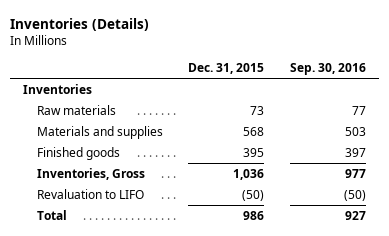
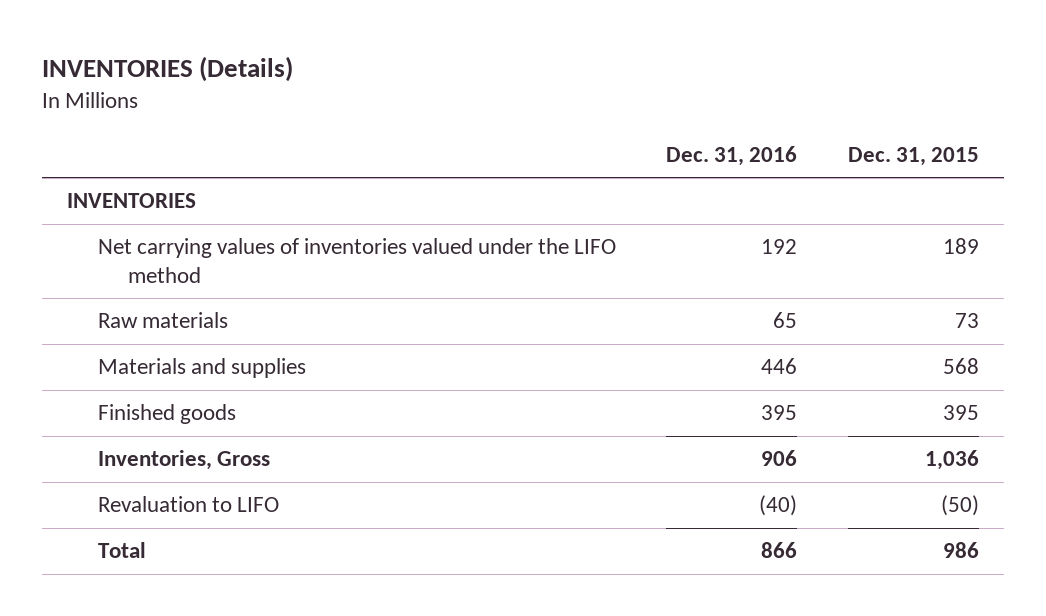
- Inventories (Details)
+ INVENTORIES (Details)
- | Dec. 31, 2015 | Sep. 30, 2016
+ | Dec. 31, 2016 | Dec. 31, 2015
- Inventories
+ INVENTORIES
+ Net carrying values of inventories valued under the LIFO method | 192 | 189

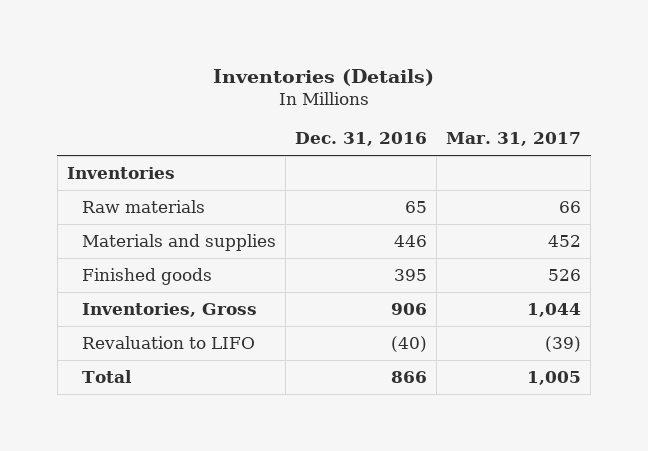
- INVENTORIES (Details)
+ Inventories (Details)
- | Dec. 31, 2016 | Dec. 31, 2015
+ | Dec. 31, 2016 | Mar. 31, 2017
- INVENTORIES
- Net carrying values of inventories valued under the LIFO method | 192 | 189
+ Inventories

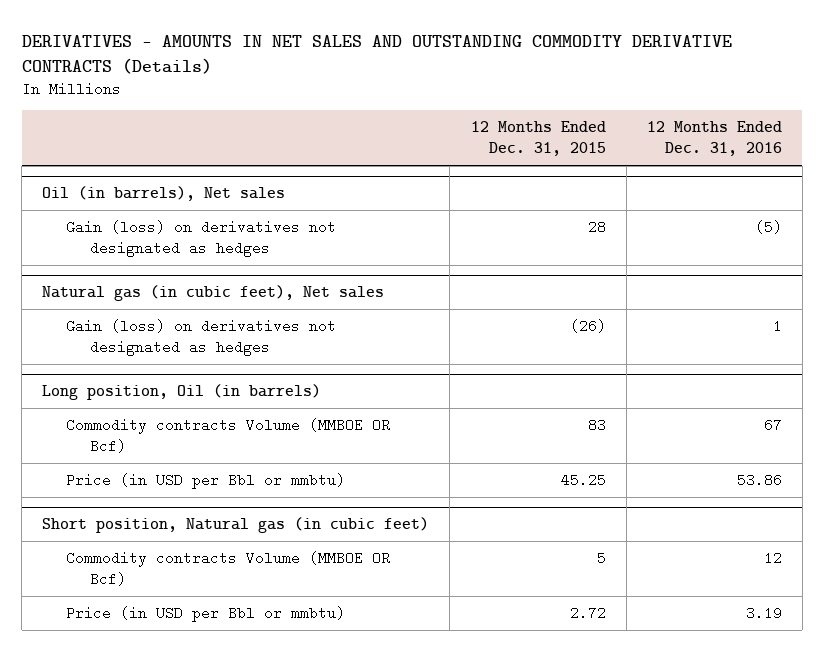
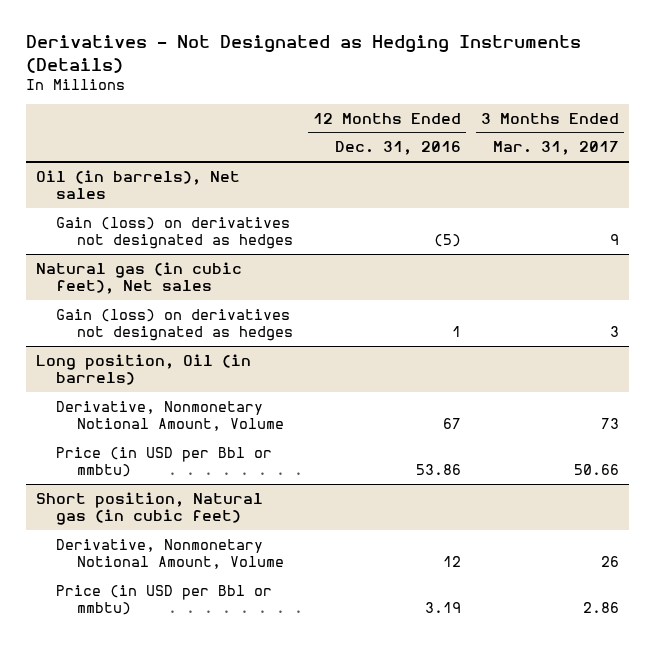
- DERIVATIVES - AMOUNTS IN NET SALES AND OUTSTANDING COMMODITY DERIVATIVE CONTRACTS (Details)
+ Derivatives - Not Designated as Hedging Instruments (Details)
- | 12 Months Ended Dec. 31, 2015 | 12 Months Ended Dec. 31, 2016
+ | 12 Months Ended Dec. 31, 2016 | 3 Months Ended Mar. 31, 2017
@ Long position, Oil (in barrels)
- Commodity contracts Volume (MMBOE OR Bcf) | 83 | 67
+ Derivative, Nonmonetary Notional Amount, Volume | 67 | 73
@ Short position, Natural gas (in cubic feet)
- Commodity contracts Volume (MMBOE OR Bcf) | 5 | 12
+ Derivative, Nonmonetary Notional Amount, Volume | 12 | 26

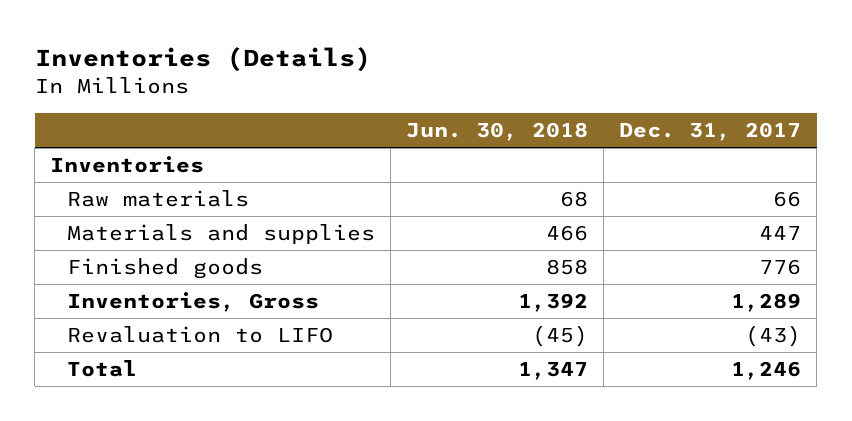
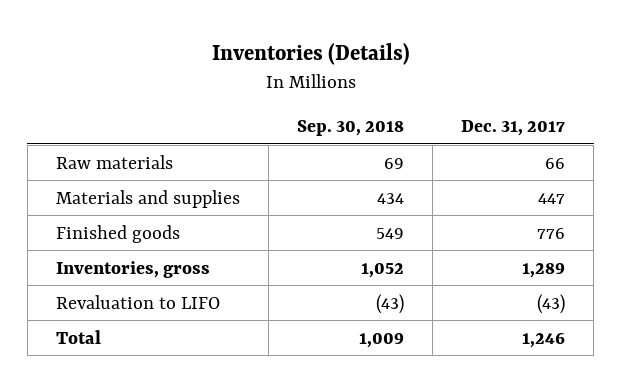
- | Jun. 30, 2018 | Dec. 31, 2017
+ | Sep. 30, 2018 | Dec. 31, 2017
- Inventories
- Inventories, Gross | 1,392 | 1,289
+ Inventories, gross | 1,052 | 1,289

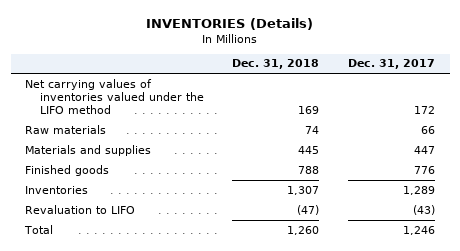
- Inventories (Details)
+ INVENTORIES (Details)
- | Sep. 30, 2018 | Dec. 31, 2017
+ | Dec. 31, 2018 | Dec. 31, 2017
+ Net carrying values of inventories valued under the LIFO method | 169 | 172
- Inventories, gross | 1,052 | 1,289
+ Inventories | 1,307 | 1,289

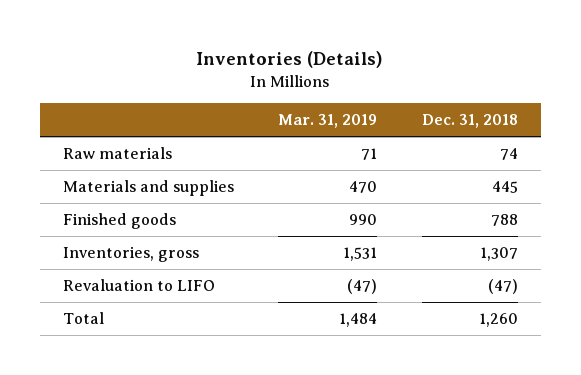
- INVENTORIES (Details)
+ Inventories (Details)
- | Dec. 31, 2018 | Dec. 31, 2017
+ | Mar. 31, 2019 | Dec. 31, 2018
- Net carrying values of inventories valued under the LIFO method | 169 | 172
- Inventories | 1,307 | 1,289
+ Inventories, gross | 1,531 | 1,307

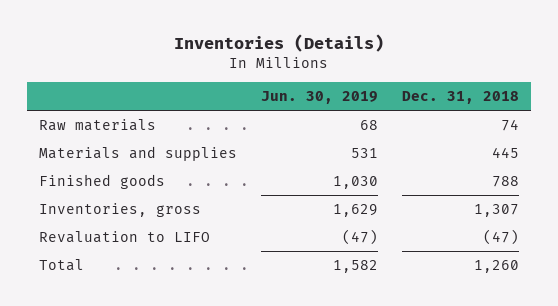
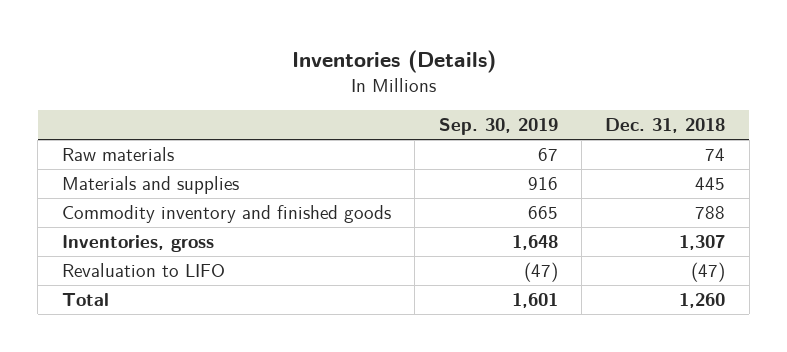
- | Jun. 30, 2019 | Dec. 31, 2018
+ | Sep. 30, 2019 | Dec. 31, 2018
- Finished goods | 1,030 | 788
+ Commodity inventory and finished goods | 665 | 788

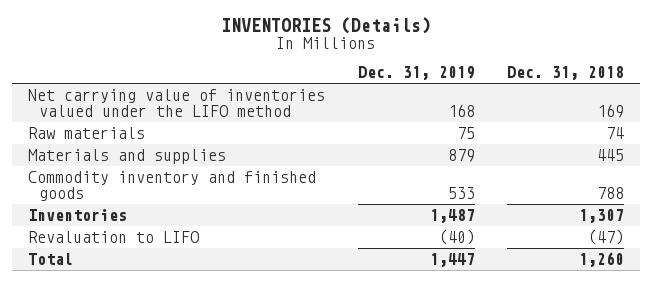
- Inventories (Details)
+ INVENTORIES (Details)
- | Sep. 30, 2019 | Dec. 31, 2018
+ | Dec. 31, 2019 | Dec. 31, 2018
+ Net carrying value of inventories valued under the LIFO method | 168 | 169
- Inventories, gross | 1,648 | 1,307
+ Inventories | 1,487 | 1,307

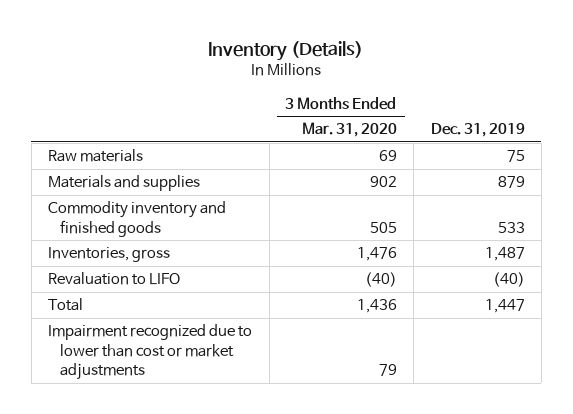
- INVENTORIES (Details)
+ Inventory (Details)
- | Dec. 31, 2019 | Dec. 31, 2018
+ | 3 Months Ended Mar. 31, 2020 | Dec. 31, 2019
- Net carrying value of inventories valued under the LIFO method | 168 | 169
- Inventories | 1,487 | 1,307
+ Inventories, gross | 1,476 | 1,487
+ Impairment recognized due to lower than cost or market adjustments | 79 |

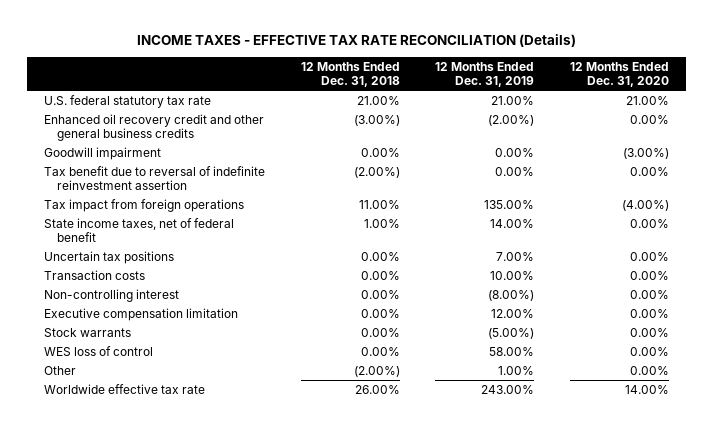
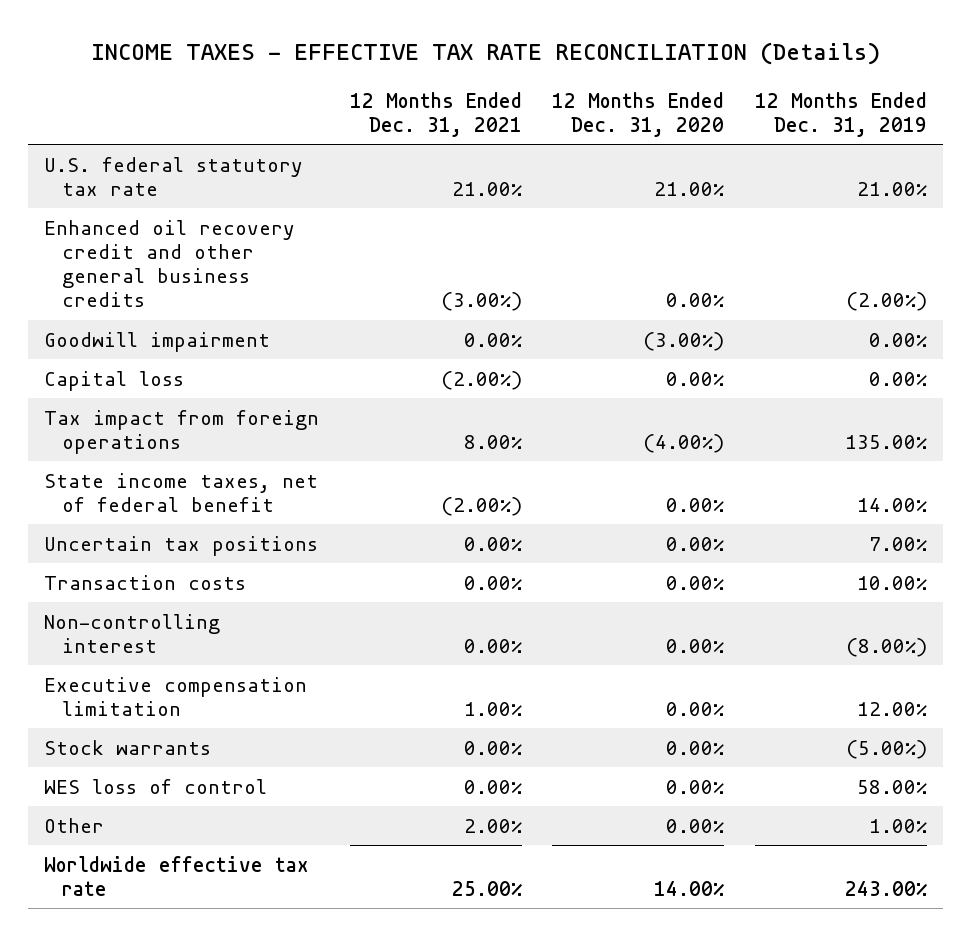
- | 12 Months Ended Dec. 31, 2018 | 12 Months Ended Dec. 31, 2019 | 12 Months Ended Dec. 31, 2020
+ | 12 Months Ended Dec. 31, 2021 | 12 Months Ended Dec. 31, 2020 | 12 Months Ended Dec. 31, 2019
- Tax benefit due to reversal of indefinite reinvestment assertion | (2.00%) | 0.00% | 0.00%
+ Capital loss | (2.00%) | 0.00% | 0.00%

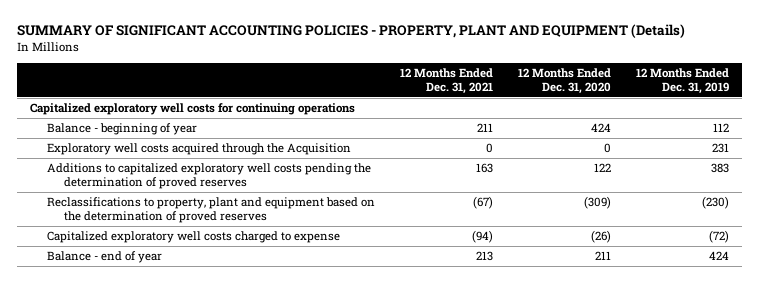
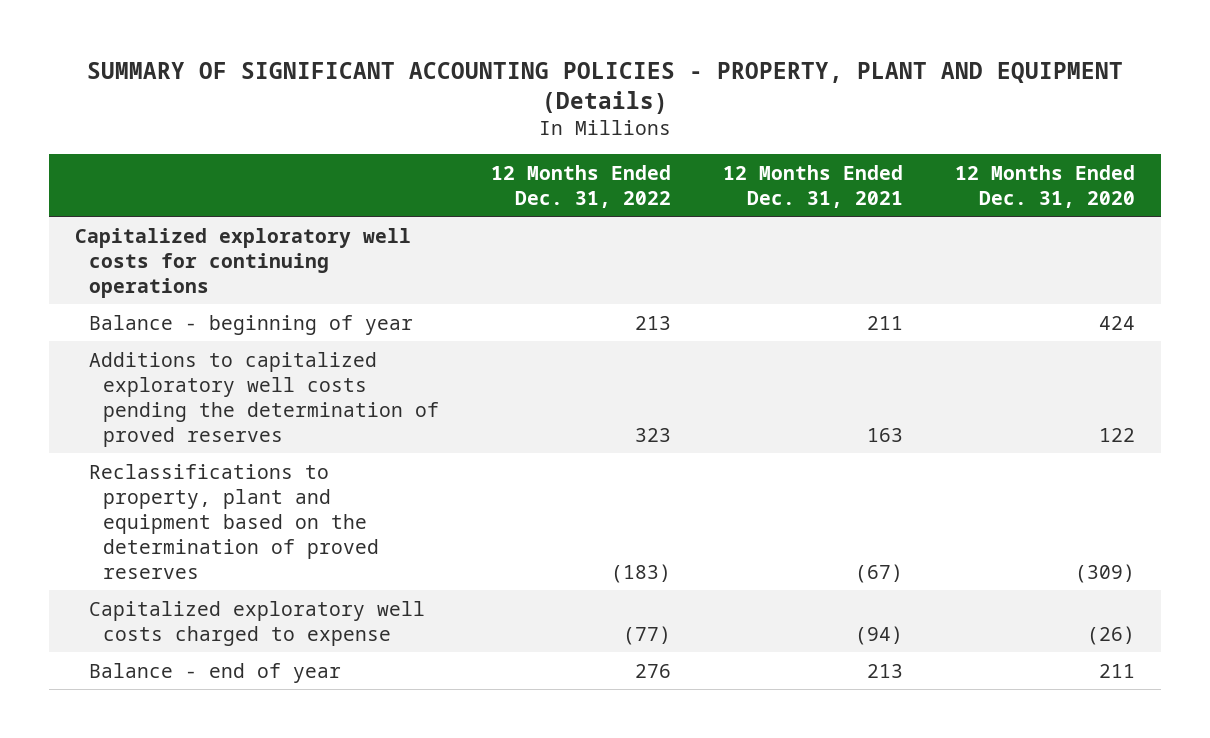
- | 12 Months Ended Dec. 31, 2021 | 12 Months Ended Dec. 31, 2020 | 12 Months Ended Dec. 31, 2019
+ | 12 Months Ended Dec. 31, 2022 | 12 Months Ended Dec. 31, 2021 | 12 Months Ended Dec. 31, 2020
- Exploratory well costs acquired through the Acquisition | 0 | 0 | 231

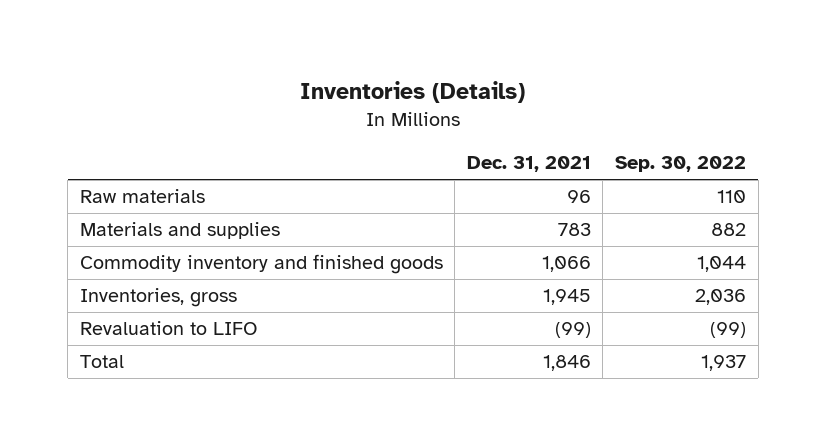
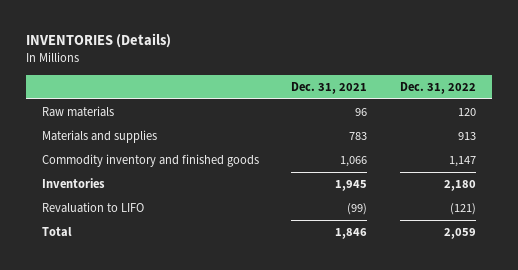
- Inventories (Details)
+ INVENTORIES (Details)
- | Dec. 31, 2021 | Sep. 30, 2022
+ | Dec. 31, 2021 | Dec. 31, 2022
- Inventories, gross | 1,945 | 2,036
+ Inventories | 1,945 | 2,180

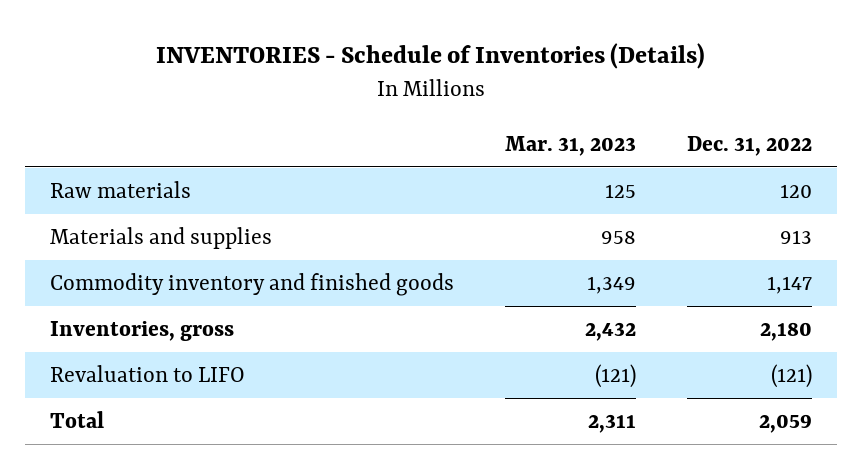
- INVENTORIES (Details)
+ INVENTORIES - Schedule of Inventories (Details)
- | Dec. 31, 2021 | Dec. 31, 2022
+ | Mar. 31, 2023 | Dec. 31, 2022
- Inventories | 1,945 | 2,180
+ Inventories, gross | 2,432 | 2,180

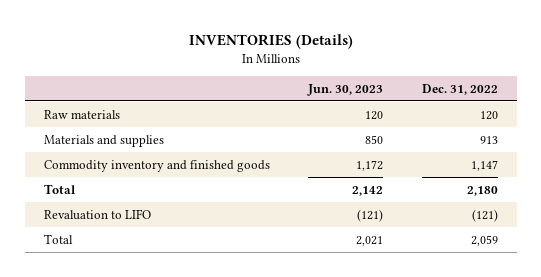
- INVENTORIES - Schedule of Inventories (Details)
+ INVENTORIES (Details)
- | Mar. 31, 2023 | Dec. 31, 2022
+ | Jun. 30, 2023 | Dec. 31, 2022
- Inventories, gross | 2,432 | 2,180
+ Total | 2,142 | 2,180

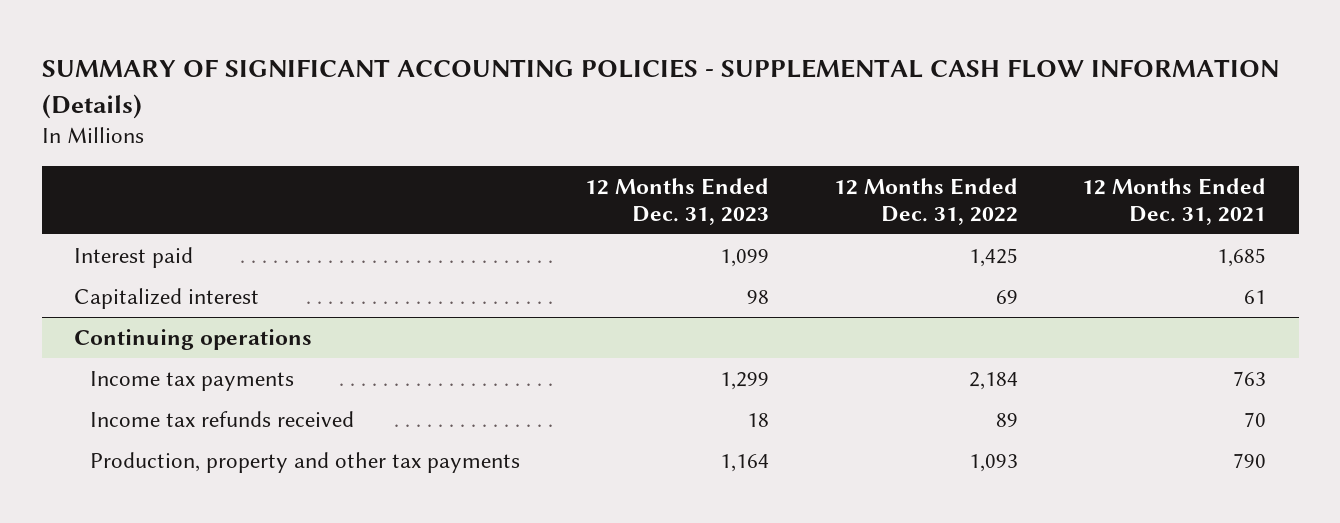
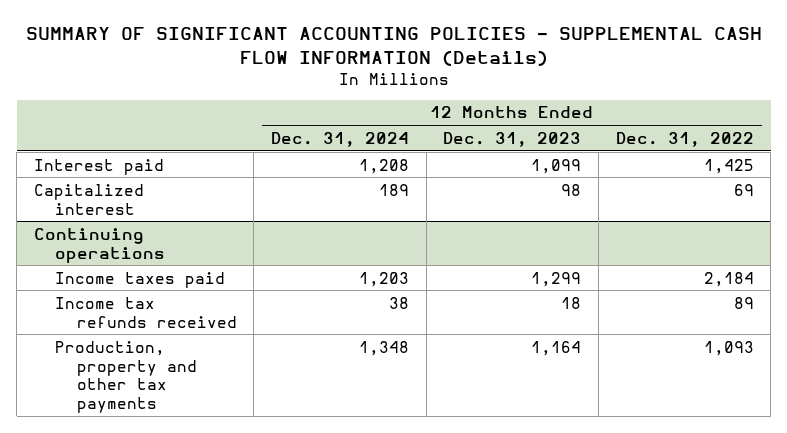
- | 12 Months Ended Dec. 31, 2023 | 12 Months Ended Dec. 31, 2022 | 12 Months Ended Dec. 31, 2021
+ | 12 Months Ended Dec. 31, 2024 | 12 Months Ended Dec. 31, 2023 | 12 Months Ended Dec. 31, 2022
@ Continuing operations
- Income tax payments | 1,299 | 2,184 | 763
+ Income taxes paid | 1,203 | 1,299 | 2,184

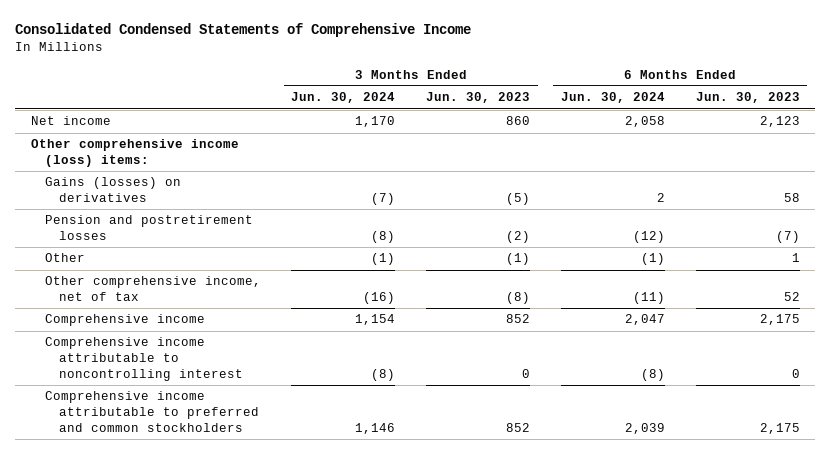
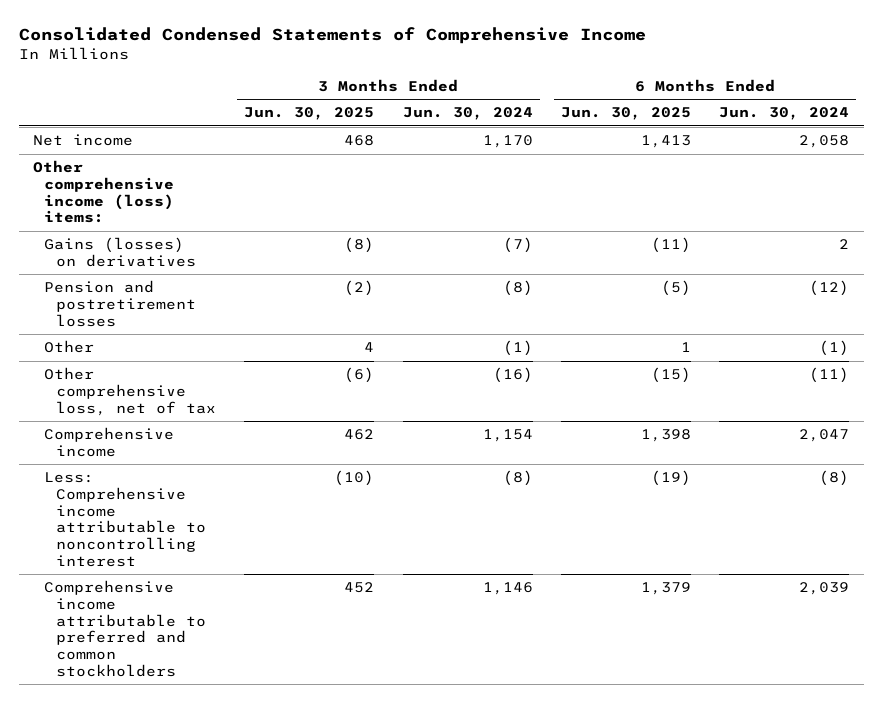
- | 3 Months Ended Jun. 30, 2024 | 3 Months Ended Jun. 30, 2023 | 6 Months Ended Jun. 30, 2024 | 6 Months Ended Jun. 30, 2023
+ | 3 Months Ended Jun. 30, 2025 | 3 Months Ended Jun. 30, 2024 | 6 Months Ended Jun. 30, 2025 | 6 Months Ended Jun. 30, 2024
- Other comprehensive income, net of tax | (16) | (8) | (11) | 52
+ Other comprehensive loss, net of tax | (6) | (16) | (15) | (11)
- Comprehensive income attributable to noncontrolling interest | (8) | 0 | (8) | 0
+ Less: Comprehensive income attributable to noncontrolling interest | (10) | (8) | (19) | (8)

